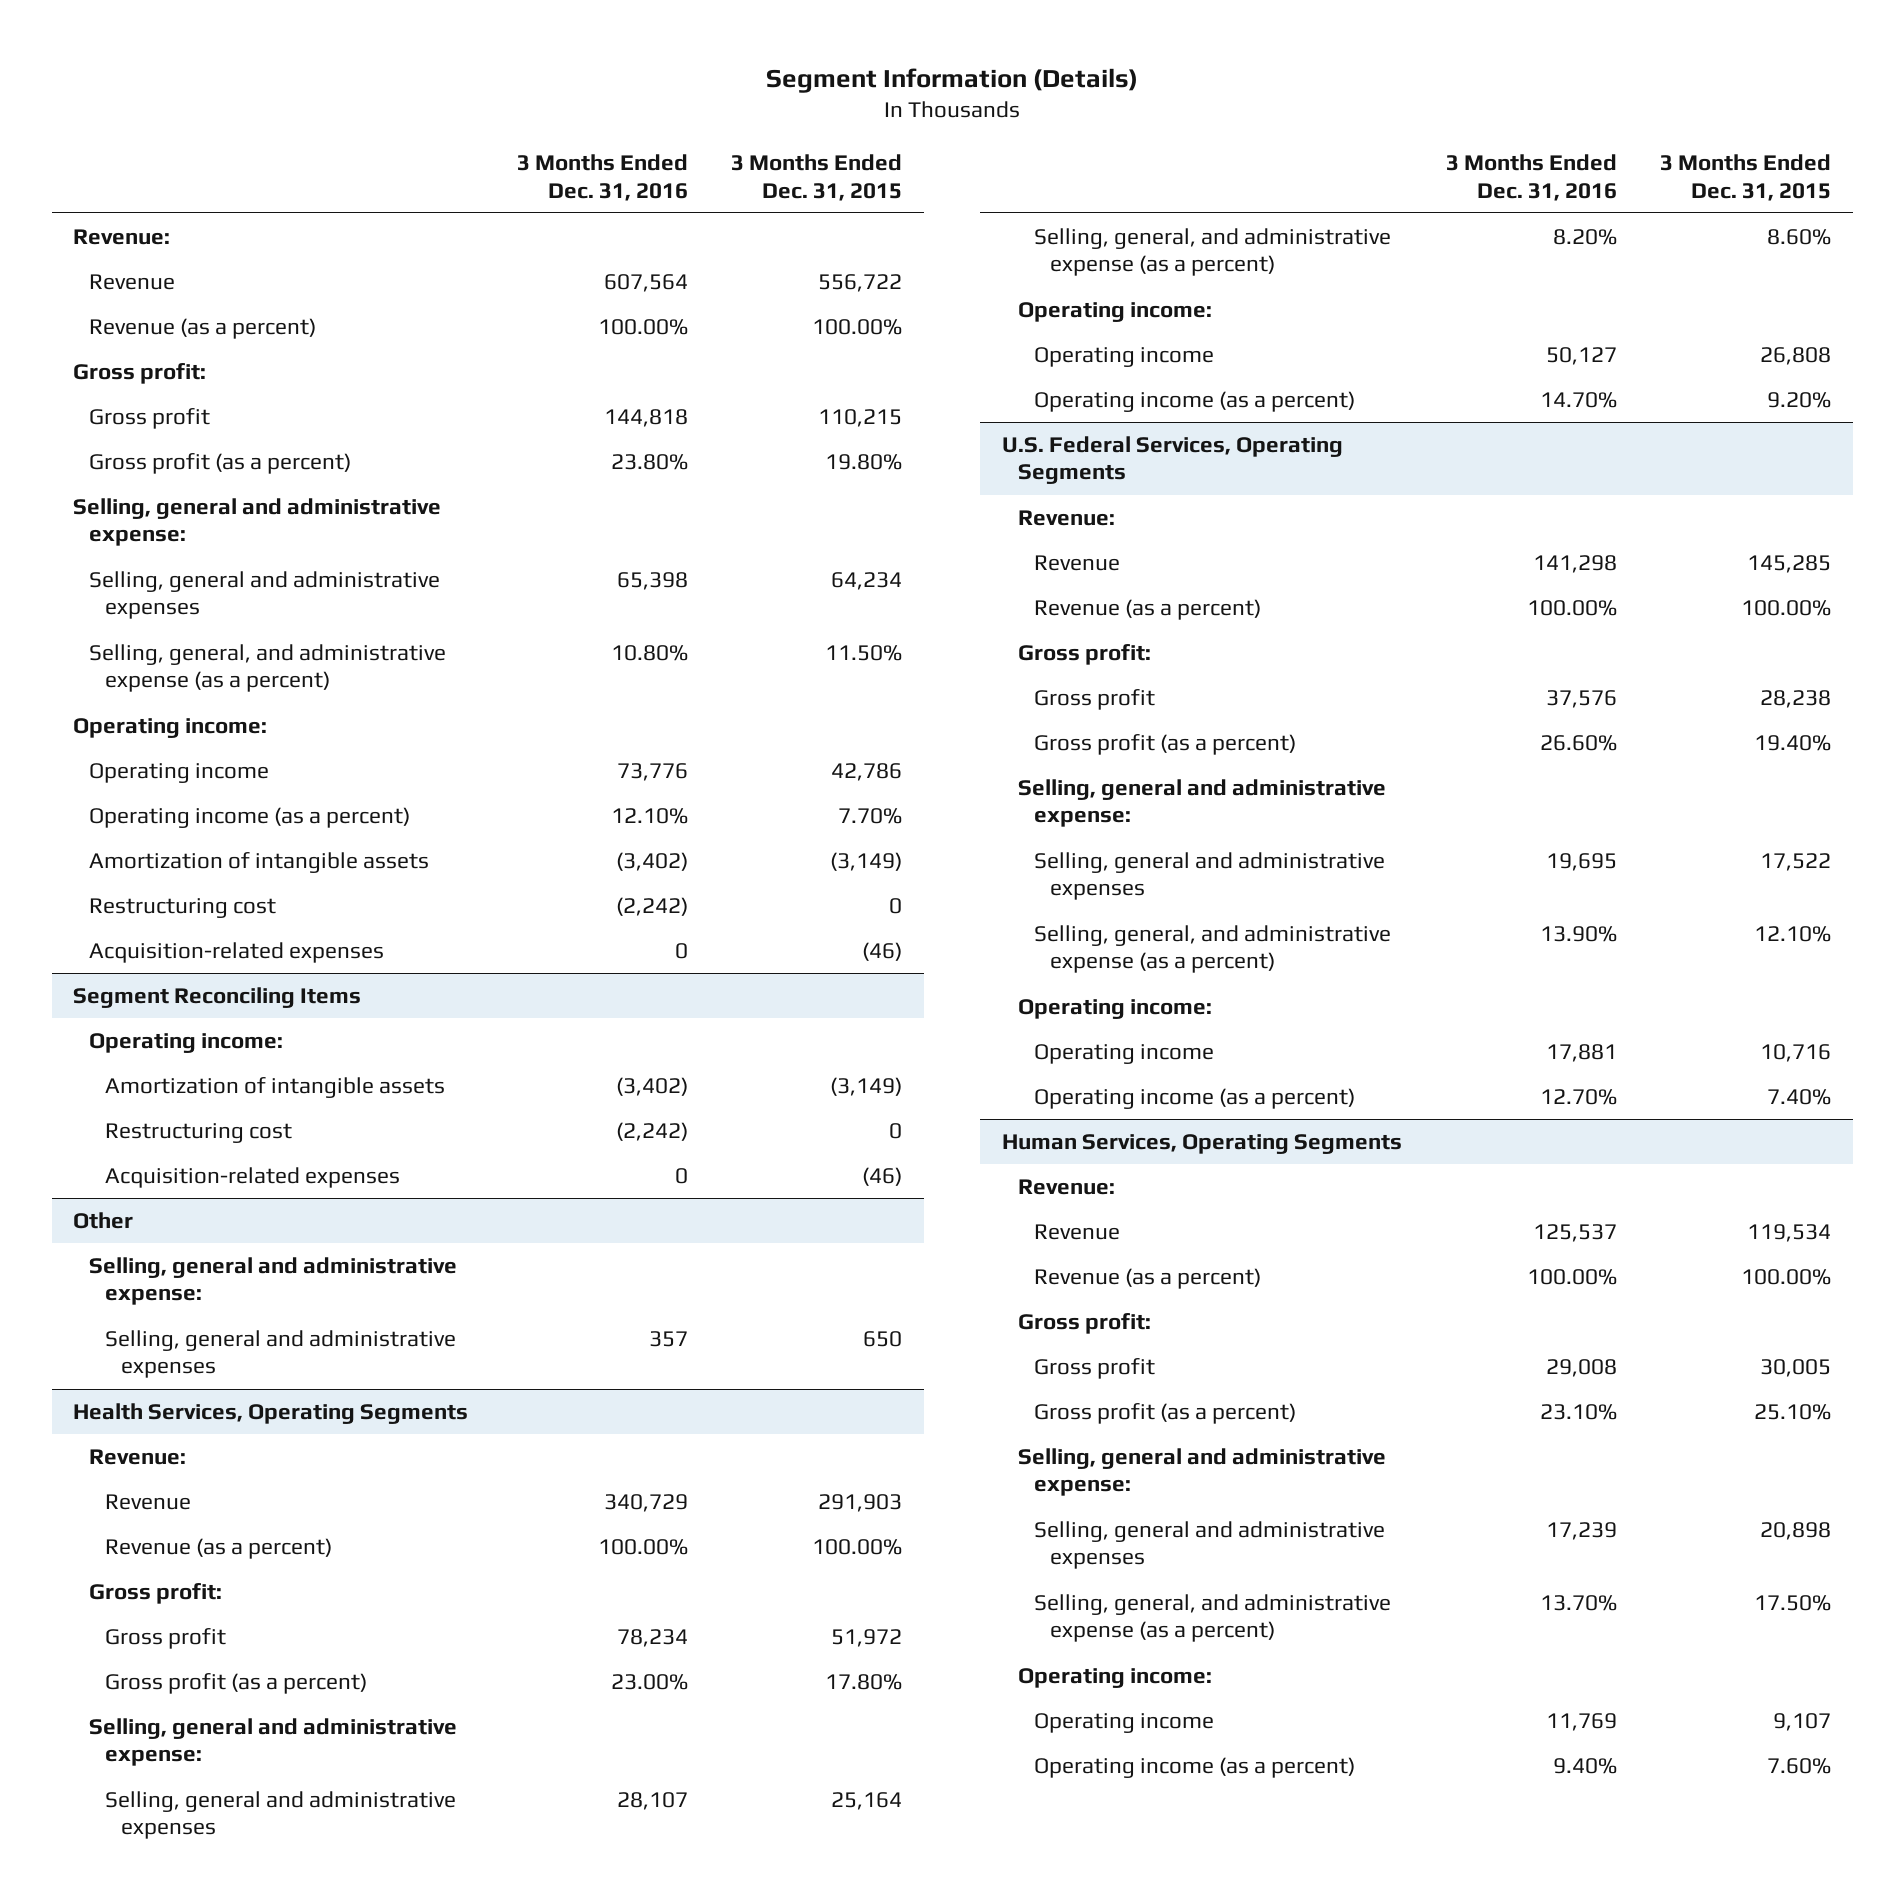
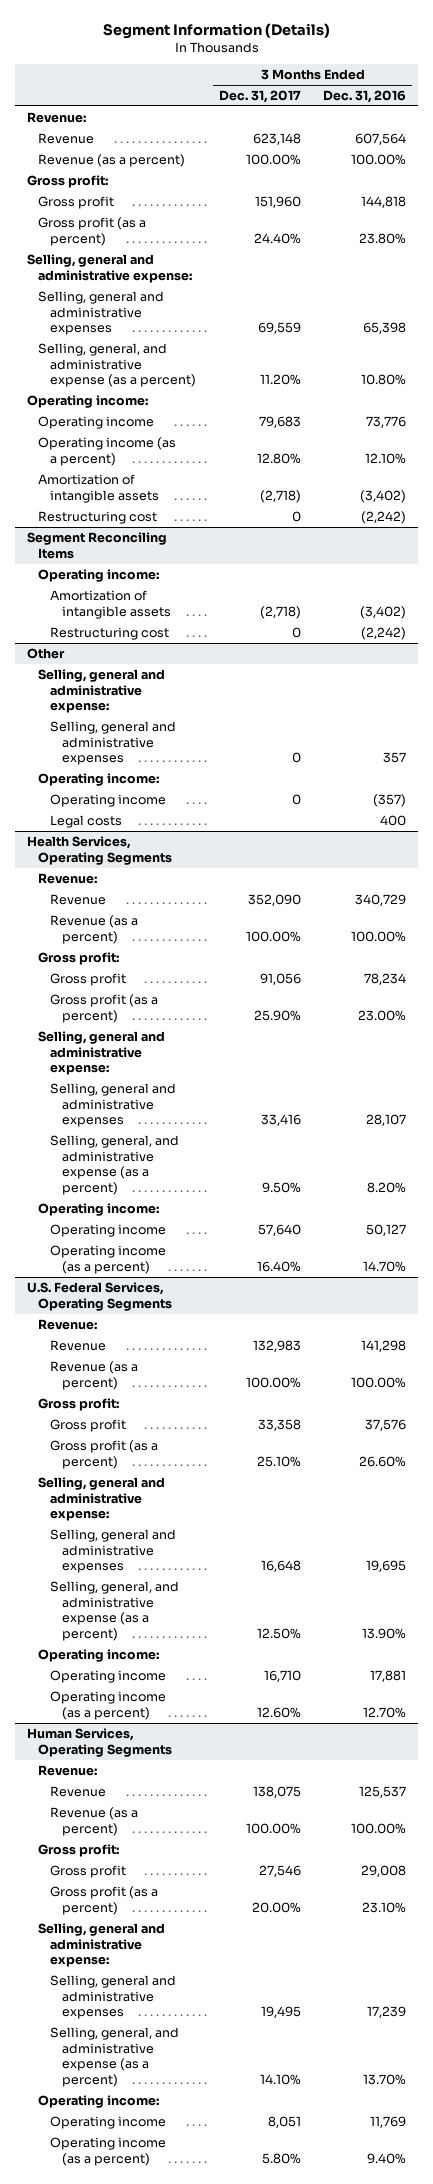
- | 3 Months Ended Dec. 31, 2016 | 3 Months Ended Dec. 31, 2015
+ | 3 Months Ended Dec. 31, 2017 | 3 Months Ended Dec. 31, 2016
- Acquisition-related expenses | 0 | (46)
@ Segment Reconciling Items
- Acquisition-related expenses | 0 | (46)
@ Other
+ Operating income:
+ Operating income | 0 | (357)
+ Legal costs | | 400

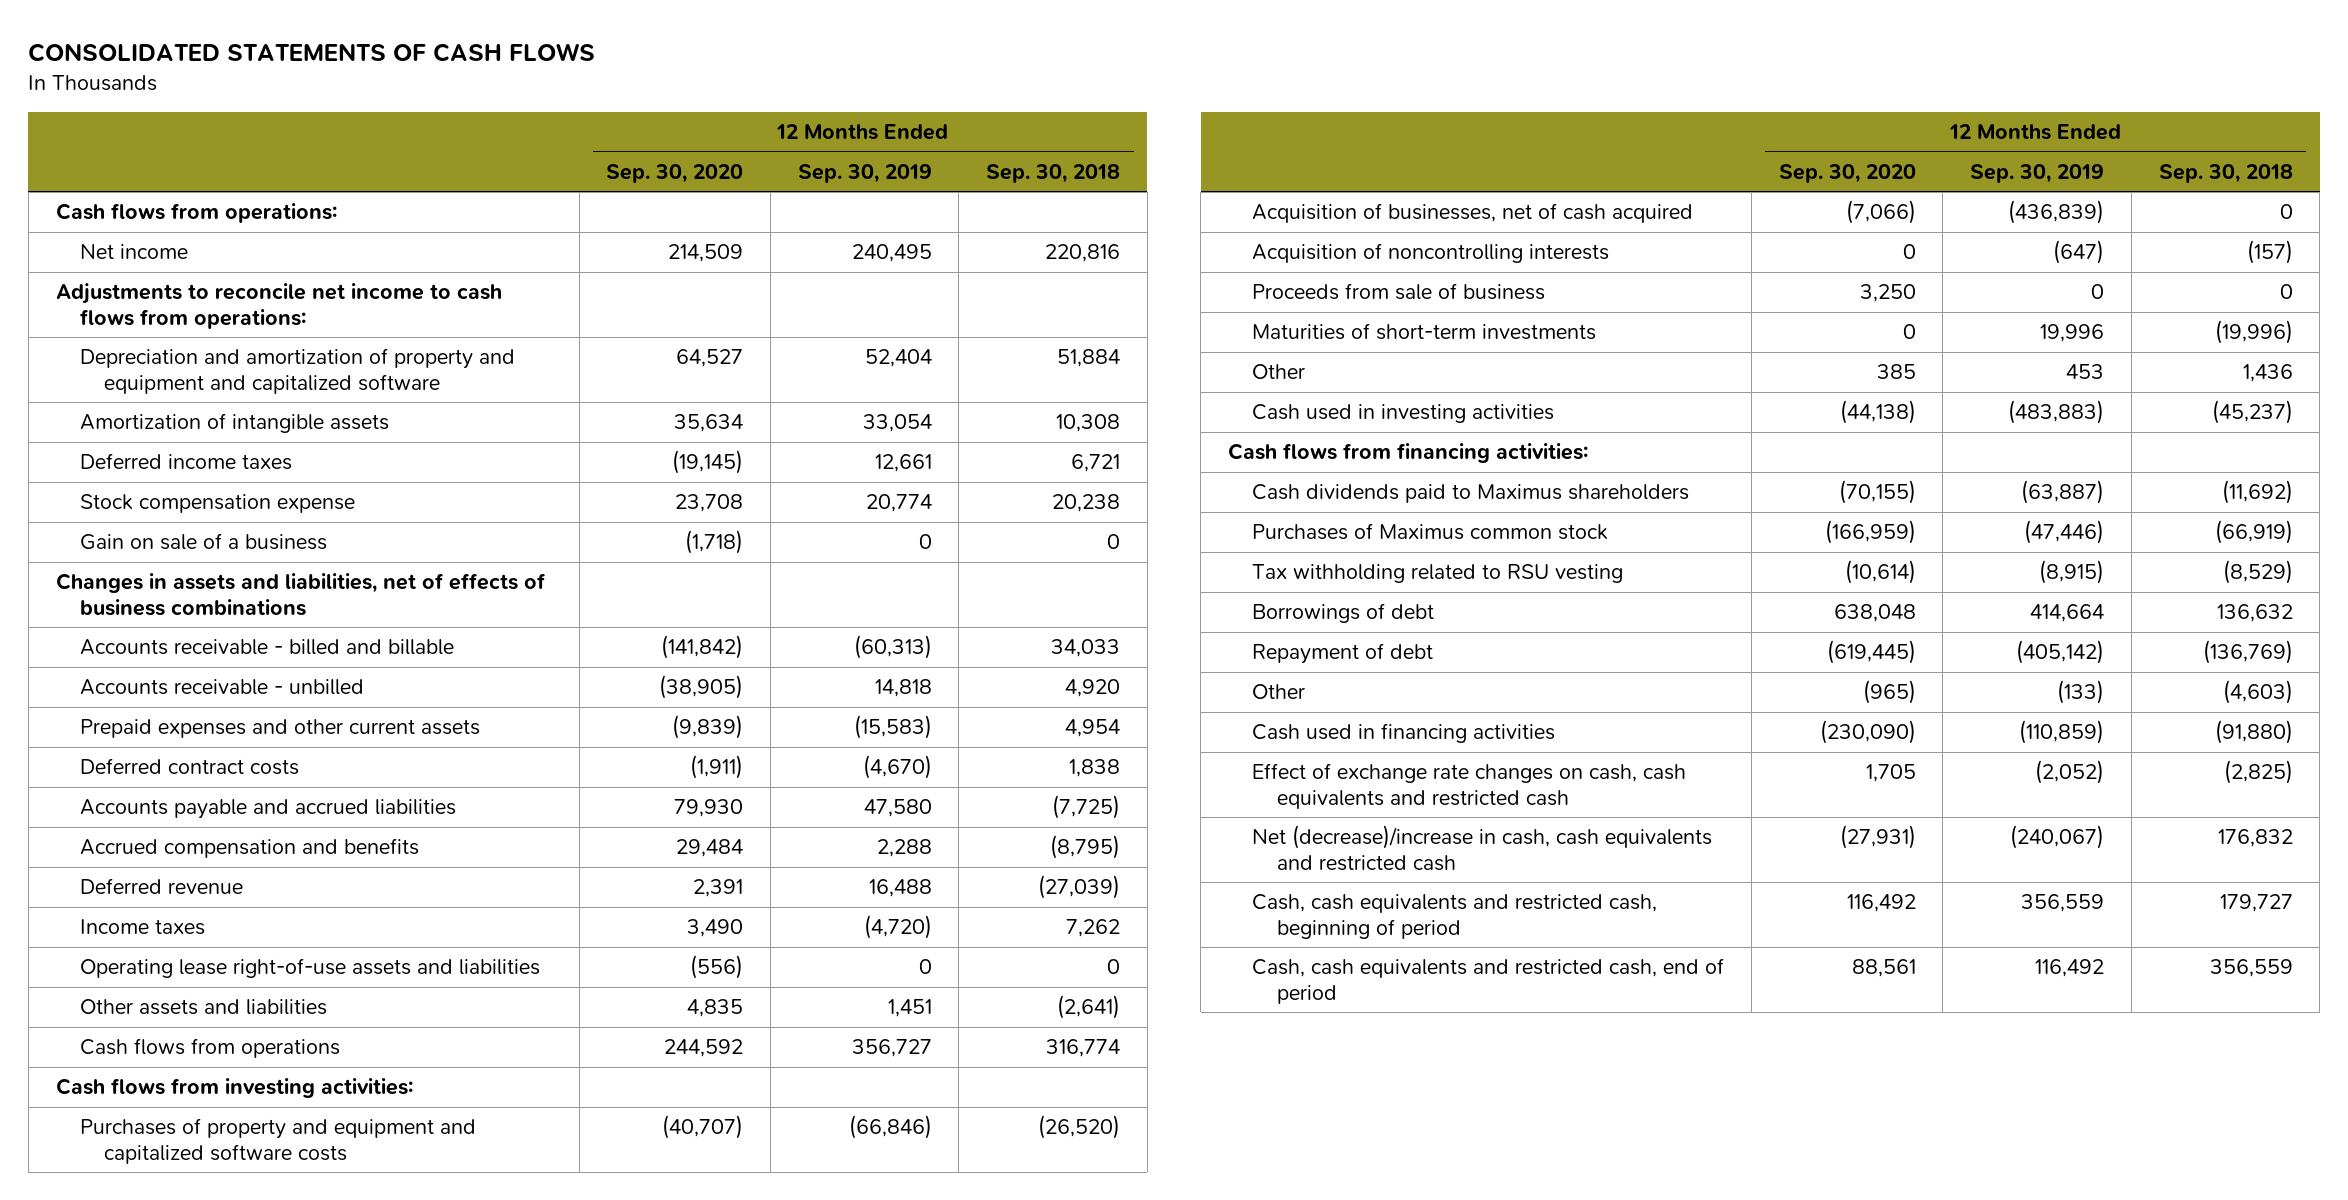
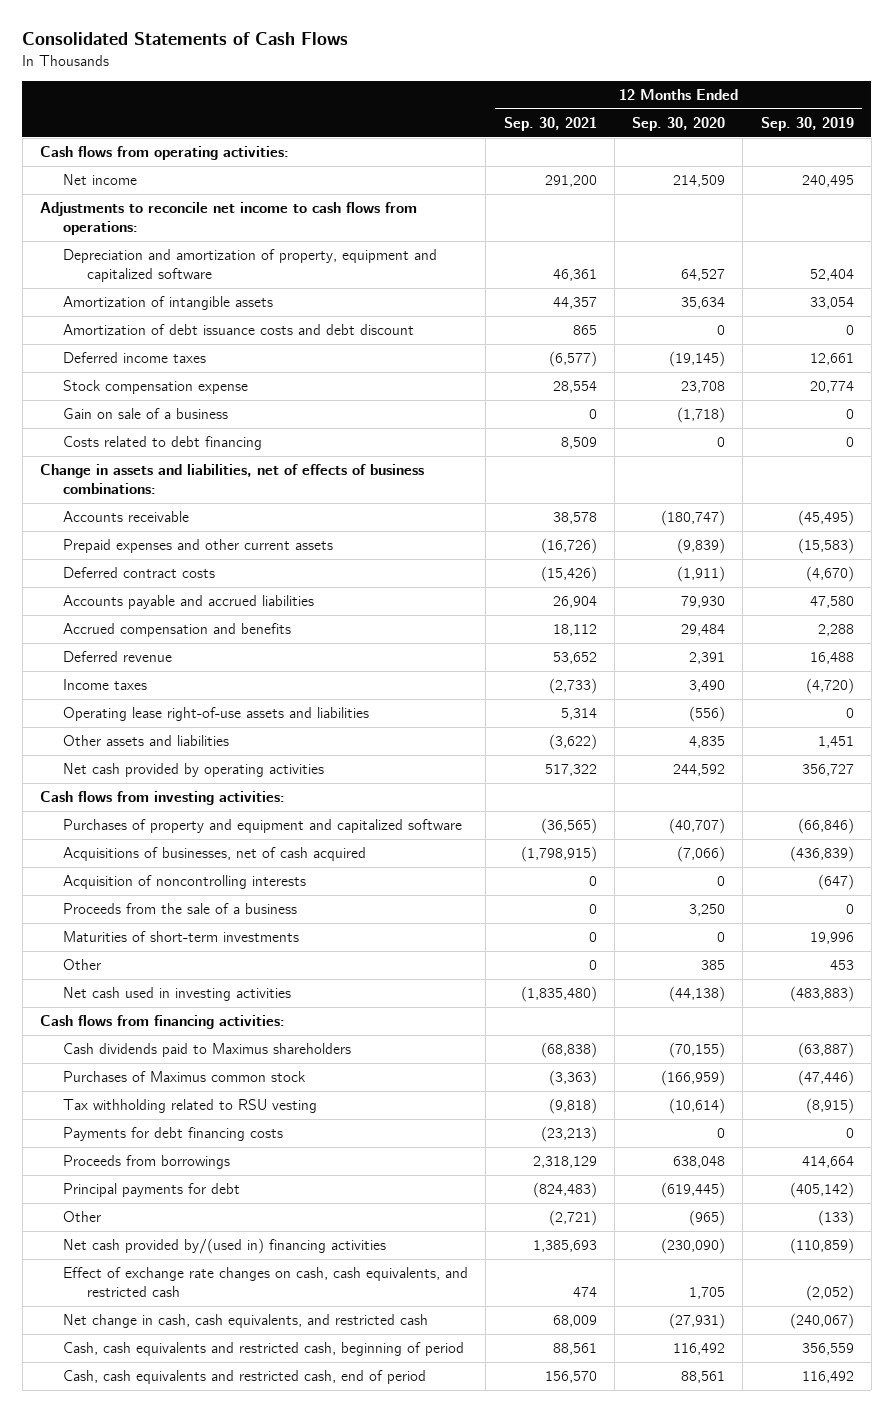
- CONSOLIDATED STATEMENTS OF CASH FLOWS
+ Consolidated Statements of Cash Flows
- | 12 Months Ended Sep. 30, 2020 | 12 Months Ended Sep. 30, 2019 | 12 Months Ended Sep. 30, 2018
+ | 12 Months Ended Sep. 30, 2021 | 12 Months Ended Sep. 30, 2020 | 12 Months Ended Sep. 30, 2019
- Cash flows from operations:
+ Cash flows from operating activities:
- Depreciation and amortization of property and equipment and capitalized software | 64,527 | 52,404 | 51,884
+ Depreciation and amortization of property, equipment and capitalized software | 46,361 | 64,527 | 52,404
+ Amortization of debt issuance costs and debt discount | 865 | 0 | 0
- Changes in assets and liabilities, net of effects of business combinations
- Accounts receivable - billed and billable | (141,842) | (60,313) | 34,033
- Accounts receivable - unbilled | (38,905) | 14,818 | 4,920
+ Costs related to debt financing | 8,509 | 0 | 0
+ Change in assets and liabilities, net of effects of business combinations:
+ Accounts receivable | 38,578 | (180,747) | (45,495)
- Cash flows from operations | 244,592 | 356,727 | 316,774
+ Net cash provided by operating activities | 517,322 | 244,592 | 356,727
- Purchases of property and equipment and capitalized software costs | (40,707) | (66,846) | (26,520)
- Acquisition of businesses, net of cash acquired | (7,066) | (436,839) | 0
+ Purchases of property and equipment and capitalized software | (36,565) | (40,707) | (66,846)
+ Acquisitions of businesses, net of cash acquired | (1,798,915) | (7,066) | (436,839)
- Proceeds from sale of business | 3,250 | 0 | 0
+ Proceeds from the sale of a business | 0 | 3,250 | 0
- Cash used in investing activities | (44,138) | (483,883) | (45,237)
+ Net cash used in investing activities | (1,835,480) | (44,138) | (483,883)
- Borrowings of debt | 638,048 | 414,664 | 136,632
- Repayment of debt | (619,445) | (405,142) | (136,769)
+ Payments for debt financing costs | (23,213) | 0 | 0
+ Proceeds from borrowings | 2,318,129 | 638,048 | 414,664
+ Principal payments for debt | (824,483) | (619,445) | (405,142)
- Cash used in financing activities | (230,090) | (110,859) | (91,880)
- Effect of exchange rate changes on cash, cash equivalents and restricted cash | 1,705 | (2,052) | (2,825)
- Net (decrease)/increase in cash, cash equivalents and restricted cash | (27,931) | (240,067) | 176,832
+ Net cash provided by/(used in) financing activities | 1,385,693 | (230,090) | (110,859)
+ Effect of exchange rate changes on cash, cash equivalents, and restricted cash | 474 | 1,705 | (2,052)
+ Net change in cash, cash equivalents, and restricted cash | 68,009 | (27,931) | (240,067)

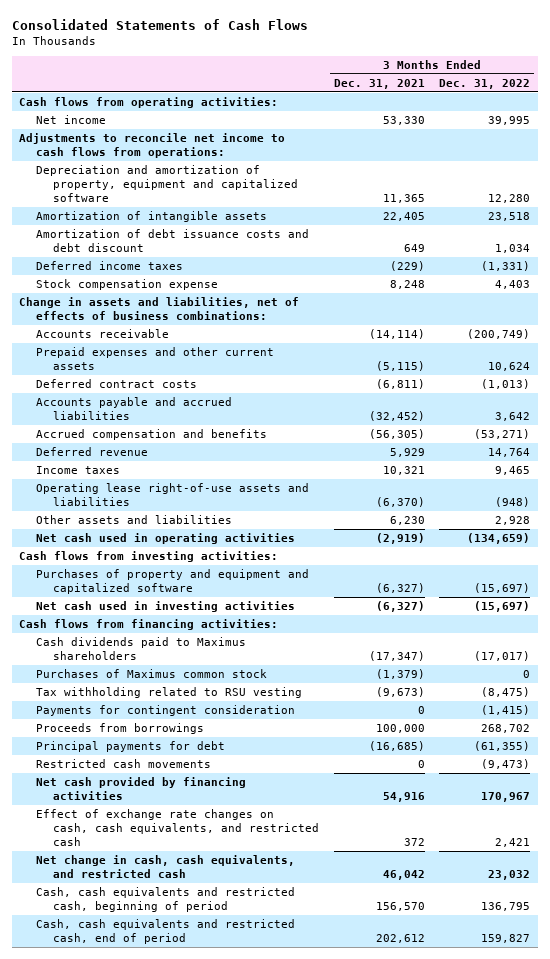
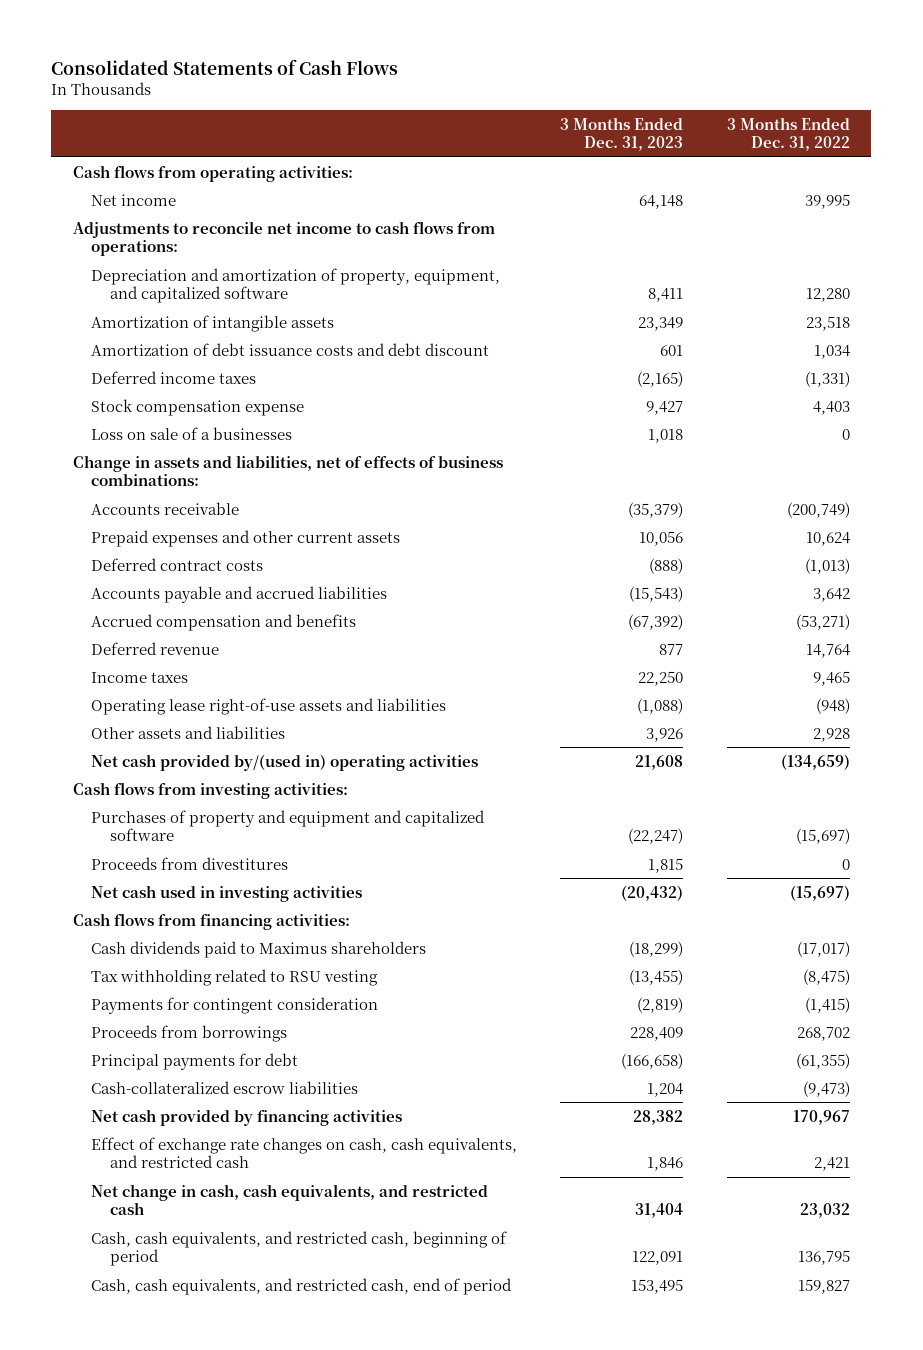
- | 3 Months Ended Dec. 31, 2021 | 3 Months Ended Dec. 31, 2022
+ | 3 Months Ended Dec. 31, 2023 | 3 Months Ended Dec. 31, 2022
- Depreciation and amortization of property, equipment and capitalized software | 11,365 | 12,280
+ Depreciation and amortization of property, equipment, and capitalized software | 8,411 | 12,280
+ Loss on sale of a businesses | 1,018 | 0
- Net cash used in operating activities | (2,919) | (134,659)
+ Net cash provided by/(used in) operating activities | 21,608 | (134,659)
+ Proceeds from divestitures | 1,815 | 0
- Purchases of Maximus common stock | (1,379) | 0
- Restricted cash movements | 0 | (9,473)
+ Cash-collateralized escrow liabilities | 1,204 | (9,473)
- Cash, cash equivalents and restricted cash, beginning of period | 156,570 | 136,795
- Cash, cash equivalents and restricted cash, end of period | 202,612 | 159,827
+ Cash, cash equivalents, and restricted cash, beginning of period | 122,091 | 136,795
+ Cash, cash equivalents, and restricted cash, end of period | 153,495 | 159,827

